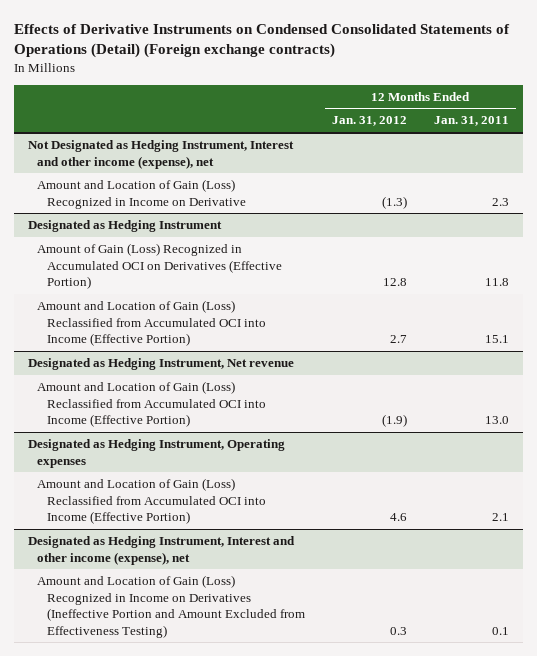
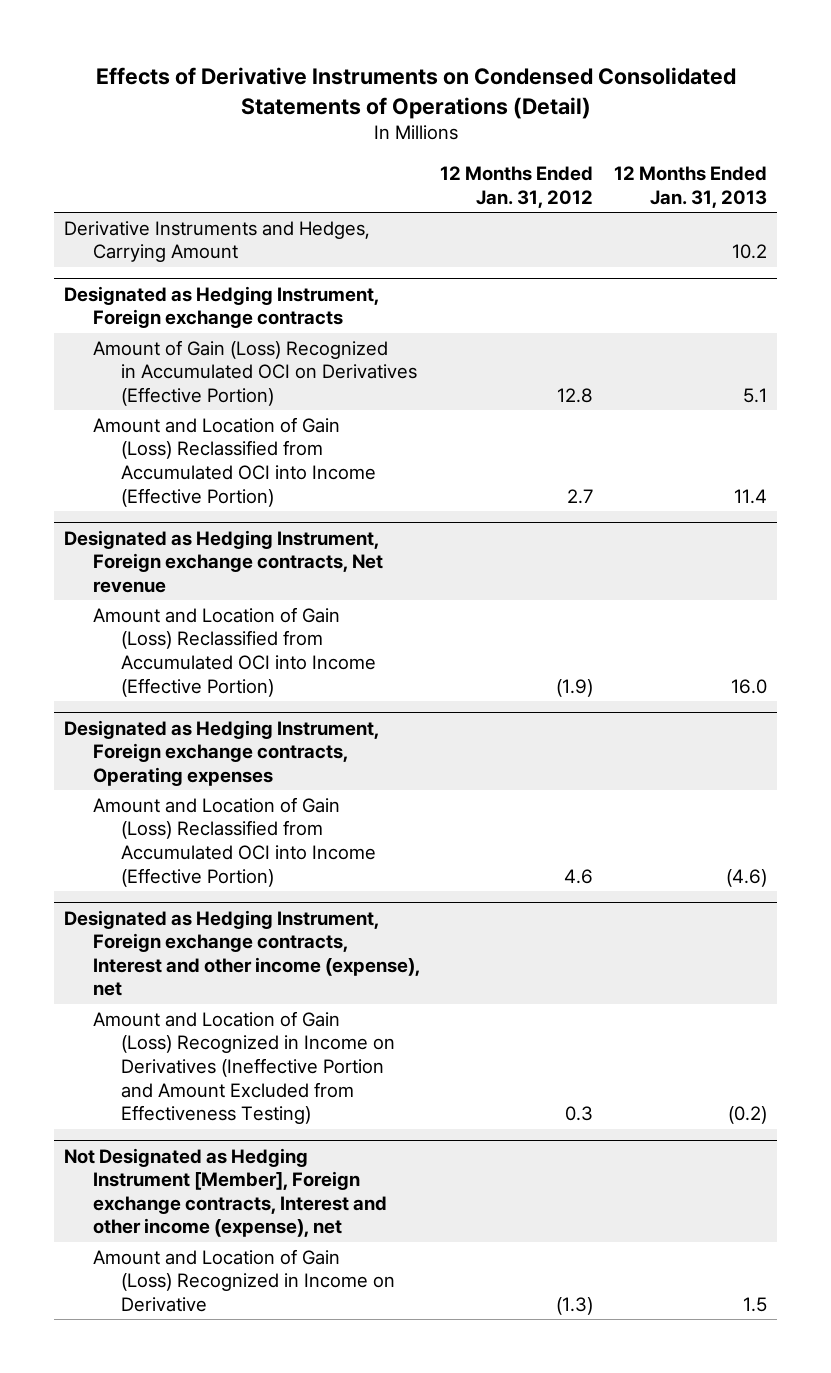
- Effects of Derivative Instruments on Condensed Consolidated Statements of Operations (Detail) (Foreign exchange contracts)
+ Effects of Derivative Instruments on Condensed Consolidated Statements of Operations (Detail)
- | 12 Months Ended Jan. 31, 2012 | 12 Months Ended Jan. 31, 2011
+ | 12 Months Ended Jan. 31, 2012 | 12 Months Ended Jan. 31, 2013
- Not Designated as Hedging Instrument, Interest and other income (expense), net
- Amount and Location of Gain (Loss) Recognized in Income on Derivative | (1.3) | 2.3
- Designated as Hedging Instrument
+ Derivative Instruments and Hedges, Carrying Amount | | 10.2
+ Designated as Hedging Instrument, Foreign exchange contracts
- Designated as Hedging Instrument, Net revenue
+ Designated as Hedging Instrument, Foreign exchange contracts, Net revenue
- Designated as Hedging Instrument, Operating expenses
+ Designated as Hedging Instrument, Foreign exchange contracts, Operating expenses
- Designated as Hedging Instrument, Interest and other income (expense), net
+ Designated as Hedging Instrument, Foreign exchange contracts, Interest and other income (expense), net
+ Not Designated as Hedging Instrument [Member], Foreign exchange contracts, Interest and other income (expense), net
+ Amount and Location of Gain (Loss) Recognized in Income on Derivative | (1.3) | 1.5

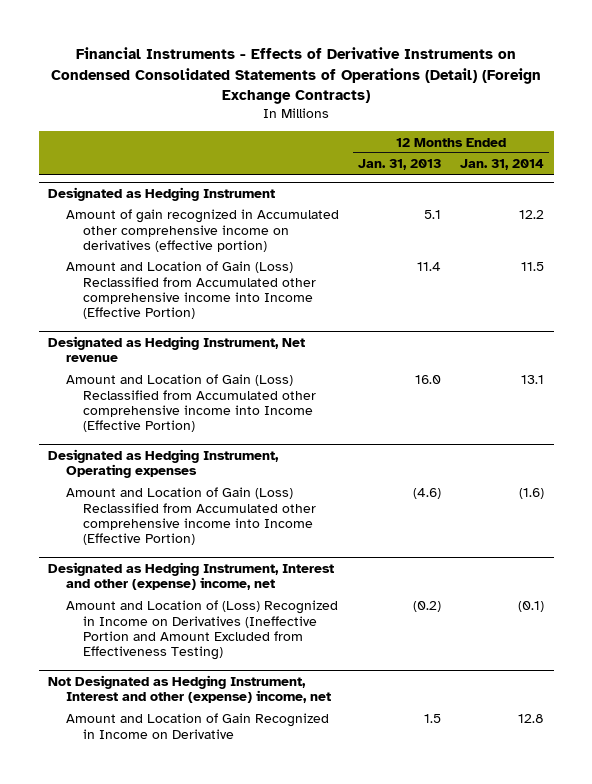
- Effects of Derivative Instruments on Condensed Consolidated Statements of Operations (Detail)
+ Financial Instruments - Effects of Derivative Instruments on Condensed Consolidated Statements of Operations (Detail) (Foreign Exchange Contracts)
- | 12 Months Ended Jan. 31, 2012 | 12 Months Ended Jan. 31, 2013
+ | 12 Months Ended Jan. 31, 2013 | 12 Months Ended Jan. 31, 2014
- Derivative Instruments and Hedges, Carrying Amount | | 10.2
- Designated as Hedging Instrument, Foreign exchange contracts
- Amount of Gain (Loss) Recognized in Accumulated OCI on Derivatives (Effective Portion) | 12.8 | 5.1
- Amount and Location of Gain (Loss) Reclassified from Accumulated OCI into Income (Effective Portion) | 2.7 | 11.4
- Designated as Hedging Instrument, Foreign exchange contracts, Net revenue
- Amount and Location of Gain (Loss) Reclassified from Accumulated OCI into Income (Effective Portion) | (1.9) | 16.0
- Designated as Hedging Instrument, Foreign exchange contracts, Operating expenses
- Amount and Location of Gain (Loss) Reclassified from Accumulated OCI into Income (Effective Portion) | 4.6 | (4.6)
- Designated as Hedging Instrument, Foreign exchange contracts, Interest and other income (expense), net
- Amount and Location of Gain (Loss) Recognized in Income on Derivatives (Ineffective Portion and Amount Excluded from Effectiveness Testing) | 0.3 | (0.2)
- Not Designated as Hedging Instrument [Member], Foreign exchange contracts, Interest and other income (expense), net
- Amount and Location of Gain (Loss) Recognized in Income on Derivative | (1.3) | 1.5
+ Designated as Hedging Instrument
+ Amount of gain recognized in Accumulated other comprehensive income on derivatives (effective portion) | 5.1 | 12.2
+ Amount and Location of Gain (Loss) Reclassified from Accumulated other comprehensive income into Income (Effective Portion) | 11.4 | 11.5
+ Designated as Hedging Instrument, Net revenue
+ Amount and Location of Gain (Loss) Reclassified from Accumulated other comprehensive income into Income (Effective Portion) | 16.0 | 13.1
+ Designated as Hedging Instrument, Operating expenses
+ Amount and Location of Gain (Loss) Reclassified from Accumulated other comprehensive income into Income (Effective Portion) | (4.6) | (1.6)
+ Designated as Hedging Instrument, Interest and other (expense) income, net
+ Amount and Location of (Loss) Recognized in Income on Derivatives (Ineffective Portion and Amount Excluded from Effectiveness Testing) | (0.2) | (0.1)
+ Not Designated as Hedging Instrument, Interest and other (expense) income, net
+ Amount and Location of Gain Recognized in Income on Derivative | 1.5 | 12.8

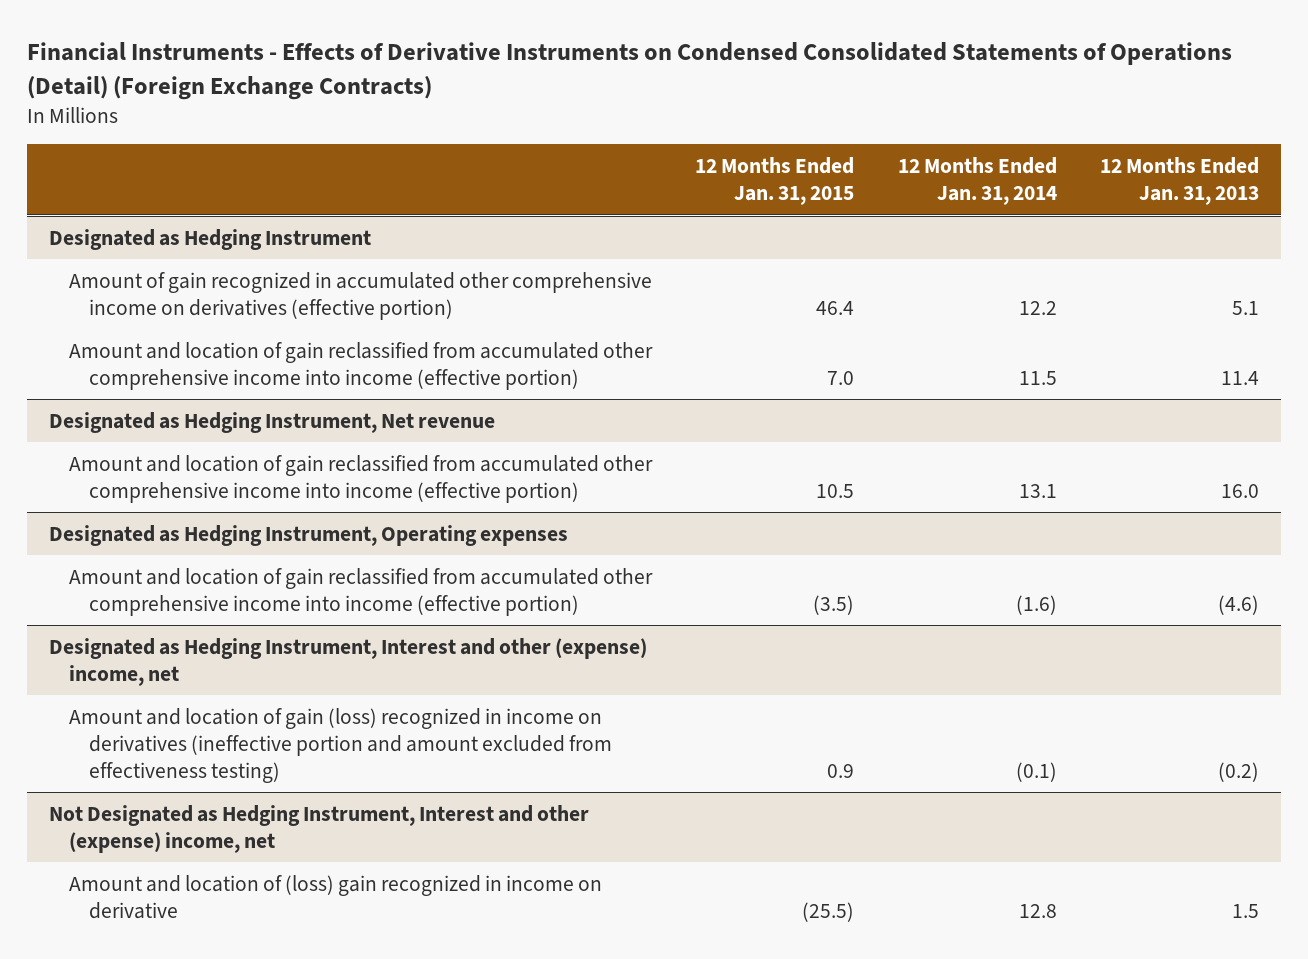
- | 12 Months Ended Jan. 31, 2013 | 12 Months Ended Jan. 31, 2014
+ | 12 Months Ended Jan. 31, 2015 | 12 Months Ended Jan. 31, 2014 | 12 Months Ended Jan. 31, 2013
@ Designated as Hedging Instrument
- Amount of gain recognized in Accumulated other comprehensive income on derivatives (effective portion) | 5.1 | 12.2
- Amount and Location of Gain (Loss) Reclassified from Accumulated other comprehensive income into Income (Effective Portion) | 11.4 | 11.5
+ Amount of gain recognized in accumulated other comprehensive income on derivatives (effective portion) | 46.4 | 12.2 | 5.1
+ Amount and location of gain reclassified from accumulated other comprehensive income into income (effective portion) | 7.0 | 11.5 | 11.4
@ Designated as Hedging Instrument, Net revenue
- Amount and Location of Gain (Loss) Reclassified from Accumulated other comprehensive income into Income (Effective Portion) | 16.0 | 13.1
+ Amount and location of gain reclassified from accumulated other comprehensive income into income (effective portion) | 10.5 | 13.1 | 16.0
@ Designated as Hedging Instrument, Operating expenses
- Amount and Location of Gain (Loss) Reclassified from Accumulated other comprehensive income into Income (Effective Portion) | (4.6) | (1.6)
+ Amount and location of gain reclassified from accumulated other comprehensive income into income (effective portion) | (3.5) | (1.6) | (4.6)
@ Designated as Hedging Instrument, Interest and other (expense) income, net
- Amount and Location of (Loss) Recognized in Income on Derivatives (Ineffective Portion and Amount Excluded from Effectiveness Testing) | (0.2) | (0.1)
+ Amount and location of gain (loss) recognized in income on derivatives (ineffective portion and amount excluded from effectiveness testing) | 0.9 | (0.1) | (0.2)
@ Not Designated as Hedging Instrument, Interest and other (expense) income, net
- Amount and Location of Gain Recognized in Income on Derivative | 1.5 | 12.8
+ Amount and location of (loss) gain recognized in income on derivative | (25.5) | 12.8 | 1.5

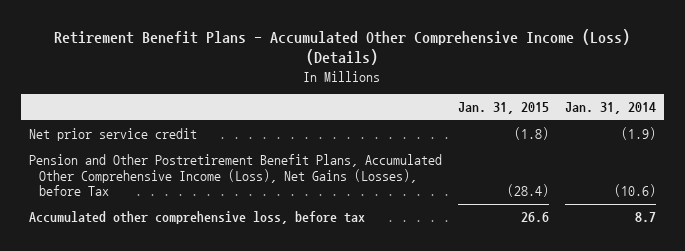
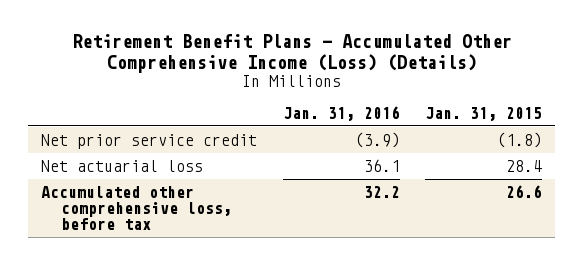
- | Jan. 31, 2015 | Jan. 31, 2014
+ | Jan. 31, 2016 | Jan. 31, 2015
- Pension and Other Postretirement Benefit Plans, Accumulated Other Comprehensive Income (Loss), Net Gains (Losses), before Tax | (28.4) | (10.6)
+ Net actuarial loss | 36.1 | 28.4

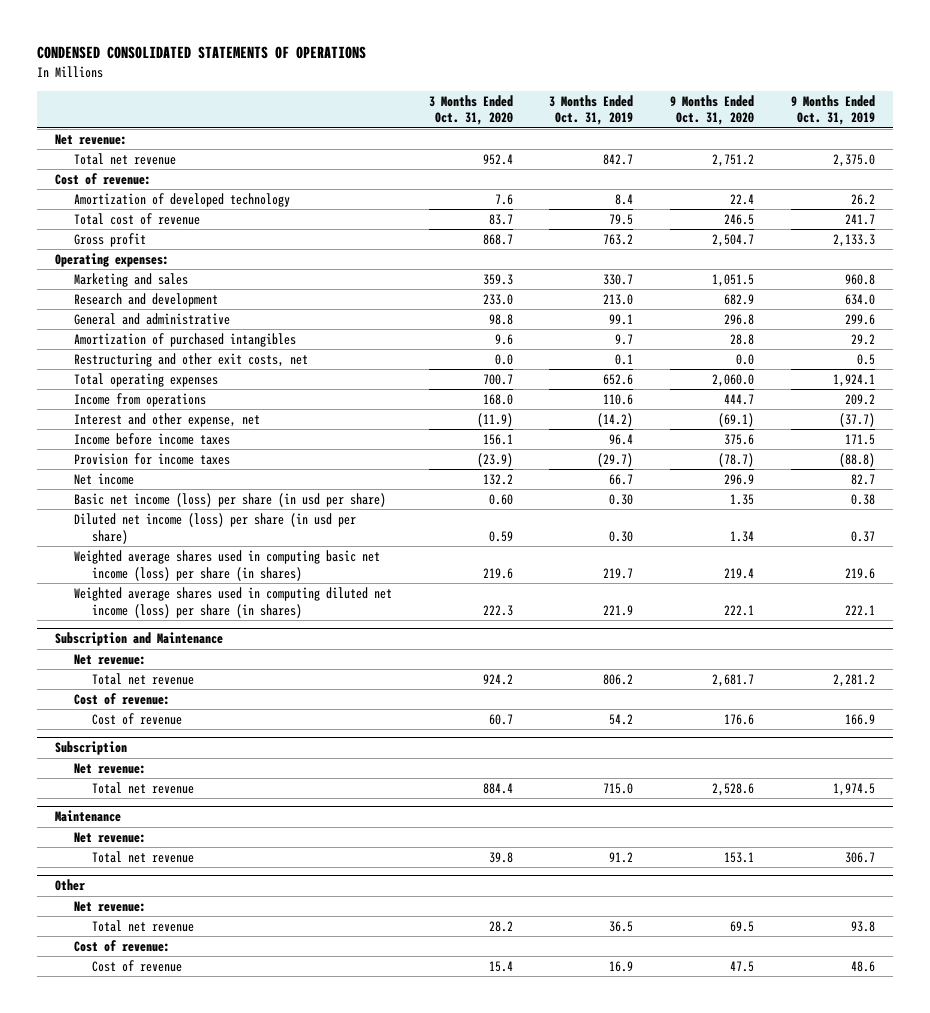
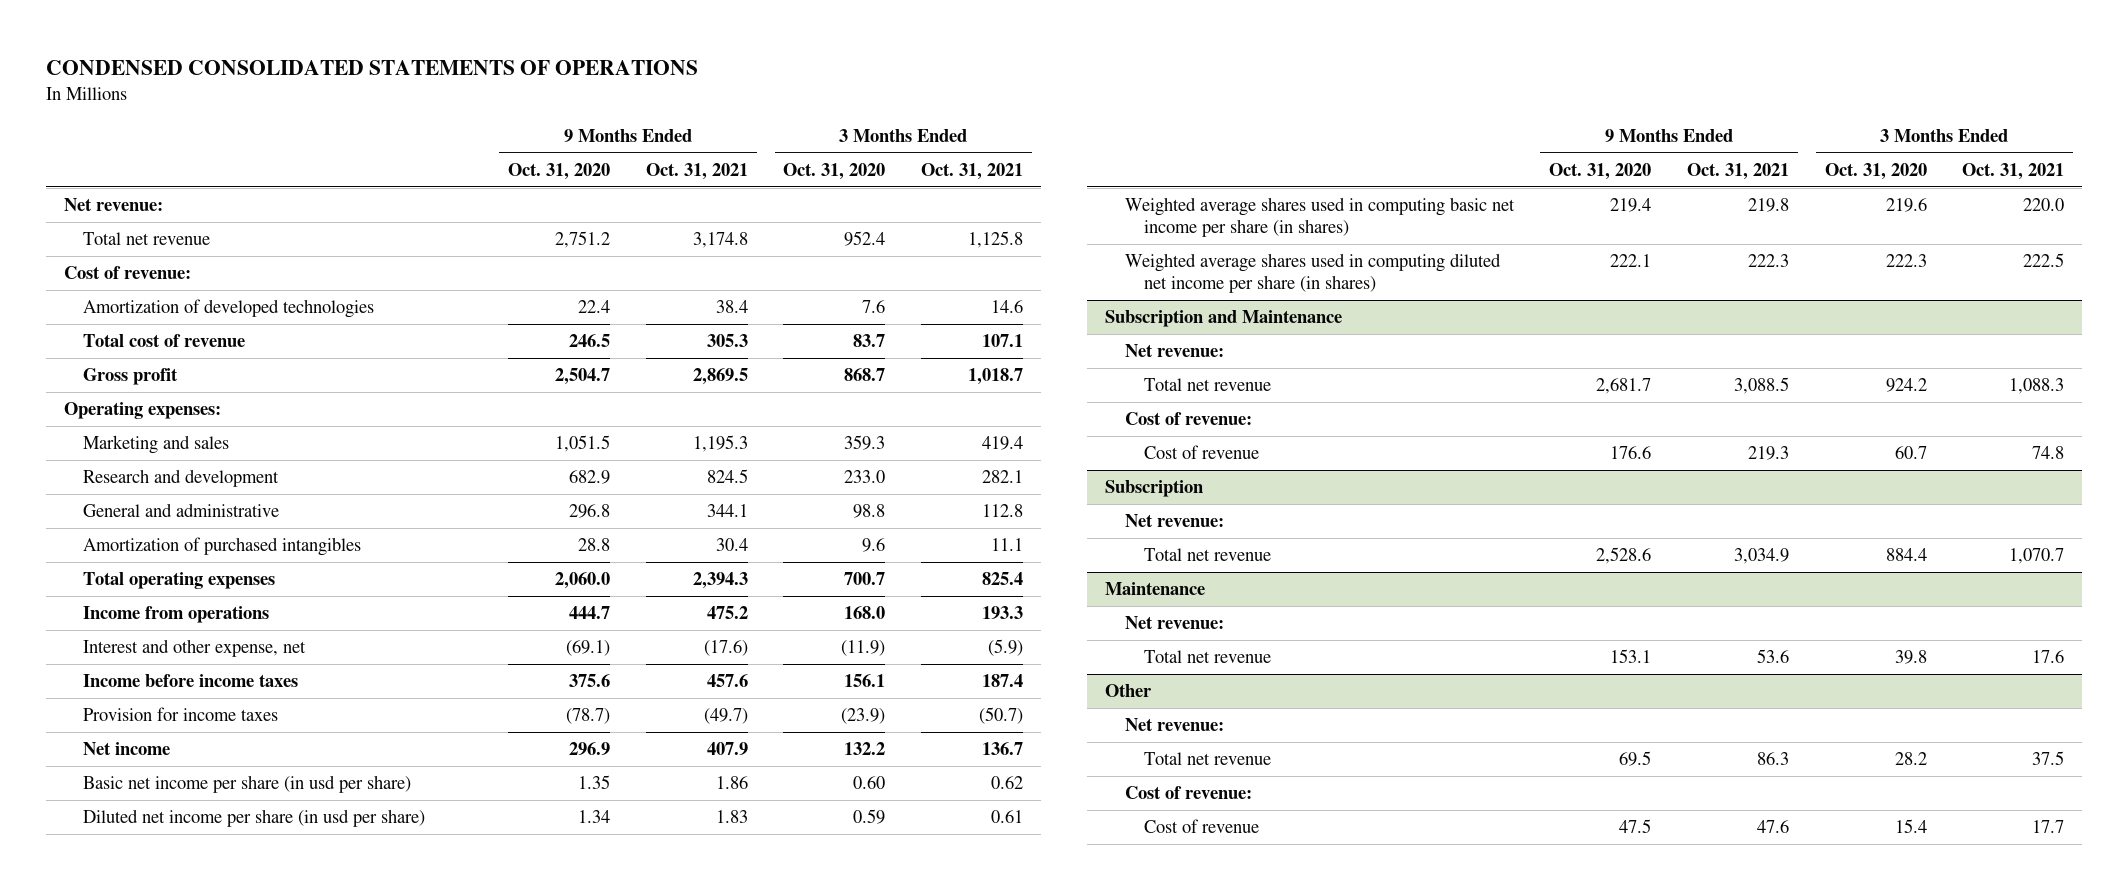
- | 3 Months Ended Oct. 31, 2020 | 3 Months Ended Oct. 31, 2019 | 9 Months Ended Oct. 31, 2020 | 9 Months Ended Oct. 31, 2019
+ | 9 Months Ended Oct. 31, 2020 | 9 Months Ended Oct. 31, 2021 | 3 Months Ended Oct. 31, 2020 | 3 Months Ended Oct. 31, 2021
- Amortization of developed technology | 7.6 | 8.4 | 22.4 | 26.2
+ Amortization of developed technologies | 22.4 | 38.4 | 7.6 | 14.6
- Restructuring and other exit costs, net | 0.0 | 0.1 | 0.0 | 0.5
- Basic net income (loss) per share (in usd per share) | 0.60 | 0.30 | 1.35 | 0.38
- Diluted net income (loss) per share (in usd per share) | 0.59 | 0.30 | 1.34 | 0.37
- Weighted average shares used in computing basic net income (loss) per share (in shares) | 219.6 | 219.7 | 219.4 | 219.6
- Weighted average shares used in computing diluted net income (loss) per share (in shares) | 222.3 | 221.9 | 222.1 | 222.1
+ Basic net income per share (in usd per share) | 1.35 | 1.86 | 0.60 | 0.62
+ Diluted net income per share (in usd per share) | 1.34 | 1.83 | 0.59 | 0.61
+ Weighted average shares used in computing basic net income per share (in shares) | 219.4 | 219.8 | 219.6 | 220.0
+ Weighted average shares used in computing diluted net income per share (in shares) | 222.1 | 222.3 | 222.3 | 222.5

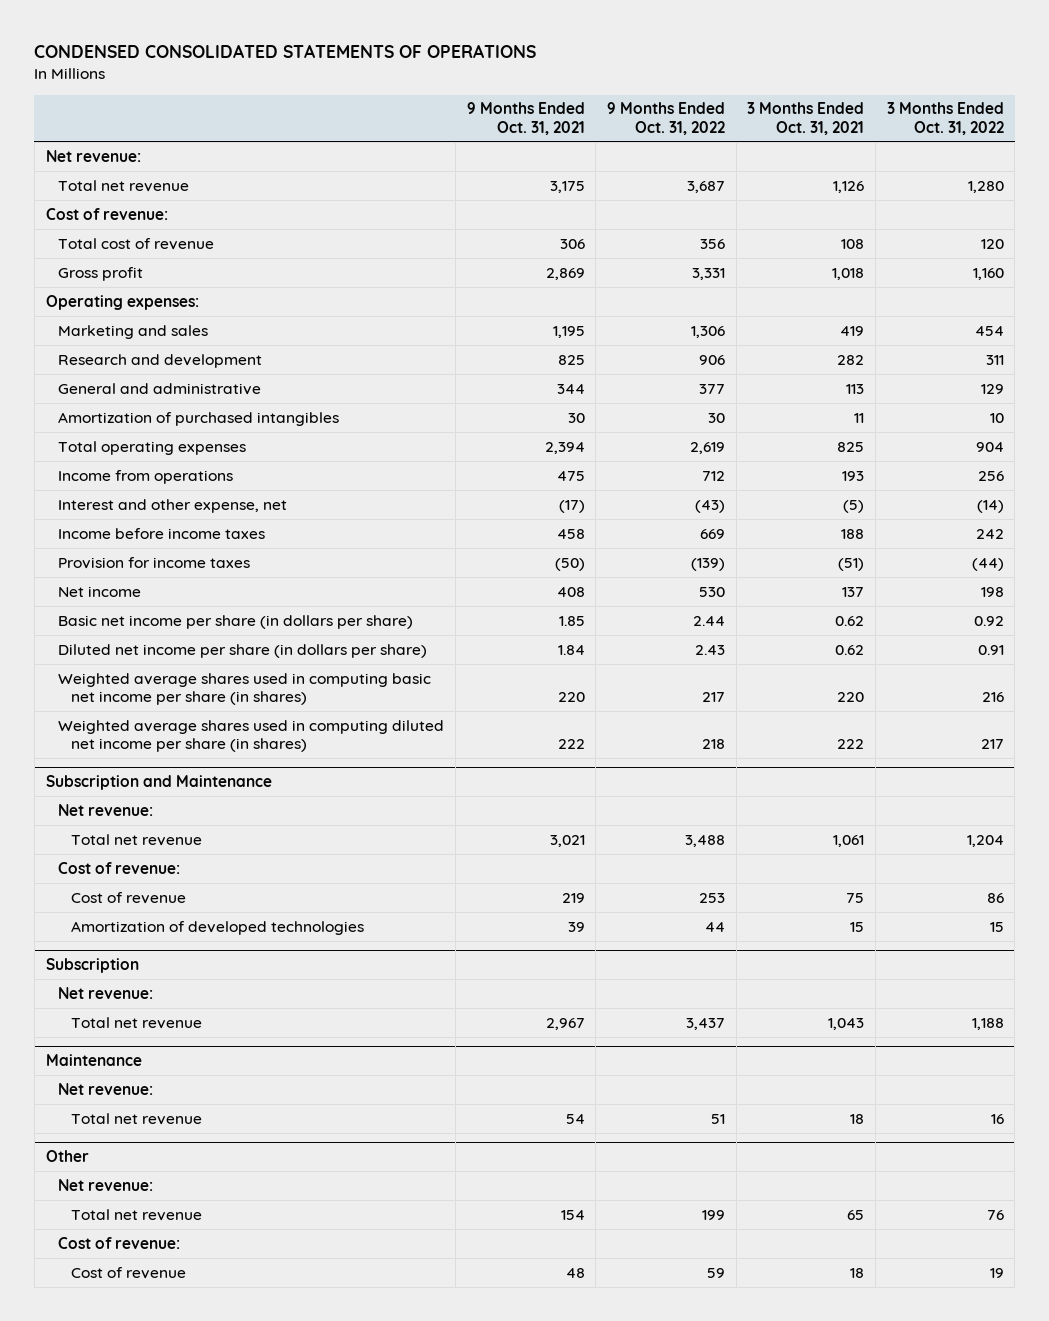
- | 9 Months Ended Oct. 31, 2020 | 9 Months Ended Oct. 31, 2021 | 3 Months Ended Oct. 31, 2020 | 3 Months Ended Oct. 31, 2021
+ | 9 Months Ended Oct. 31, 2021 | 9 Months Ended Oct. 31, 2022 | 3 Months Ended Oct. 31, 2021 | 3 Months Ended Oct. 31, 2022
- Total net revenue | 2,751.2 | 3,174.8 | 952.4 | 1,125.8
+ Total net revenue | 3,175 | 3,687 | 1,126 | 1,280
- Amortization of developed technologies | 22.4 | 38.4 | 7.6 | 14.6
- Total cost of revenue | 246.5 | 305.3 | 83.7 | 107.1
- Gross profit | 2,504.7 | 2,869.5 | 868.7 | 1,018.7
+ Total cost of revenue | 306 | 356 | 108 | 120
+ Gross profit | 2,869 | 3,331 | 1,018 | 1,160
- Marketing and sales | 1,051.5 | 1,195.3 | 359.3 | 419.4
- Research and development | 682.9 | 824.5 | 233.0 | 282.1
- General and administrative | 296.8 | 344.1 | 98.8 | 112.8
- Amortization of purchased intangibles | 28.8 | 30.4 | 9.6 | 11.1
- Total operating expenses | 2,060.0 | 2,394.3 | 700.7 | 825.4
- Income from operations | 444.7 | 475.2 | 168.0 | 193.3
- Interest and other expense, net | (69.1) | (17.6) | (11.9) | (5.9)
- Income before income taxes | 375.6 | 457.6 | 156.1 | 187.4
- Provision for income taxes | (78.7) | (49.7) | (23.9) | (50.7)
- Net income | 296.9 | 407.9 | 132.2 | 136.7
- Basic net income per share (in usd per share) | 1.35 | 1.86 | 0.60 | 0.62
- Diluted net income per share (in usd per share) | 1.34 | 1.83 | 0.59 | 0.61
- Weighted average shares used in computing basic net income per share (in shares) | 219.4 | 219.8 | 219.6 | 220.0
- Weighted average shares used in computing diluted net income per share (in shares) | 222.1 | 222.3 | 222.3 | 222.5
+ Marketing and sales | 1,195 | 1,306 | 419 | 454
+ Research and development | 825 | 906 | 282 | 311
+ General and administrative | 344 | 377 | 113 | 129
+ Amortization of purchased intangibles | 30 | 30 | 11 | 10
+ Total operating expenses | 2,394 | 2,619 | 825 | 904
+ Income from operations | 475 | 712 | 193 | 256
+ Interest and other expense, net | (17) | (43) | (5) | (14)
+ Income before income taxes | 458 | 669 | 188 | 242
+ Provision for income taxes | (50) | (139) | (51) | (44)
+ Net income | 408 | 530 | 137 | 198
+ Basic net income per share (in dollars per share) | 1.85 | 2.44 | 0.62 | 0.92
+ Diluted net income per share (in dollars per share) | 1.84 | 2.43 | 0.62 | 0.91
+ Weighted average shares used in computing basic net income per share (in shares) | 220 | 217 | 220 | 216
+ Weighted average shares used in computing diluted net income per share (in shares) | 222 | 218 | 222 | 217
@ Subscription and Maintenance
- Total net revenue | 2,681.7 | 3,088.5 | 924.2 | 1,088.3
+ Total net revenue | 3,021 | 3,488 | 1,061 | 1,204
- Cost of revenue | 176.6 | 219.3 | 60.7 | 74.8
+ Cost of revenue | 219 | 253 | 75 | 86
+ Amortization of developed technologies | 39 | 44 | 15 | 15
@ Subscription
- Total net revenue | 2,528.6 | 3,034.9 | 884.4 | 1,070.7
+ Total net revenue | 2,967 | 3,437 | 1,043 | 1,188
@ Maintenance
- Total net revenue | 153.1 | 53.6 | 39.8 | 17.6
+ Total net revenue | 54 | 51 | 18 | 16
@ Other
- Total net revenue | 69.5 | 86.3 | 28.2 | 37.5
+ Total net revenue | 154 | 199 | 65 | 76
- Cost of revenue | 47.5 | 47.6 | 15.4 | 17.7
+ Cost of revenue | 48 | 59 | 18 | 19

